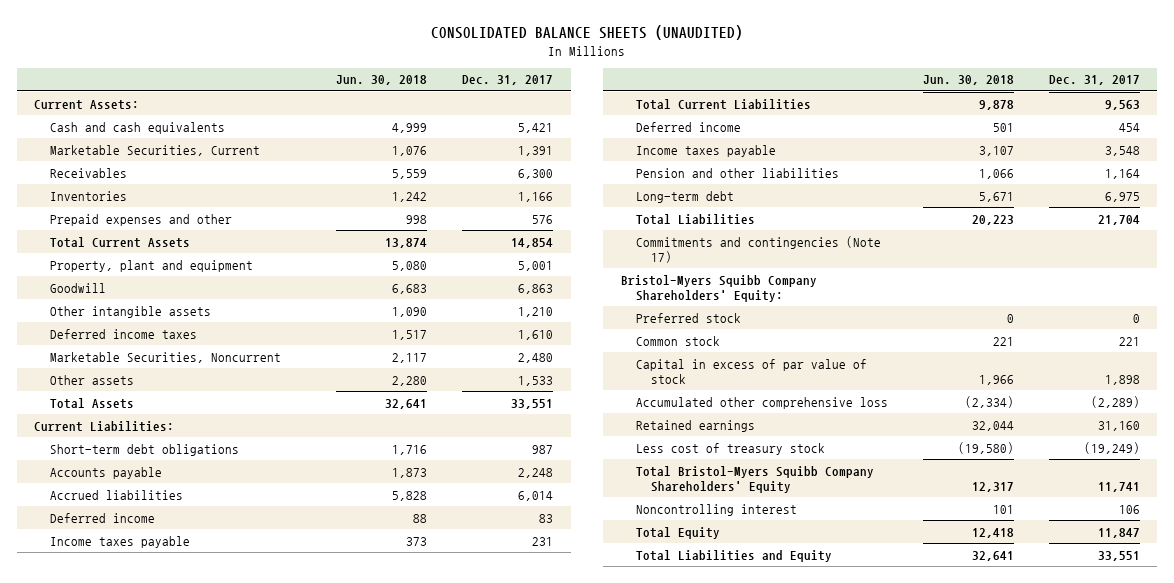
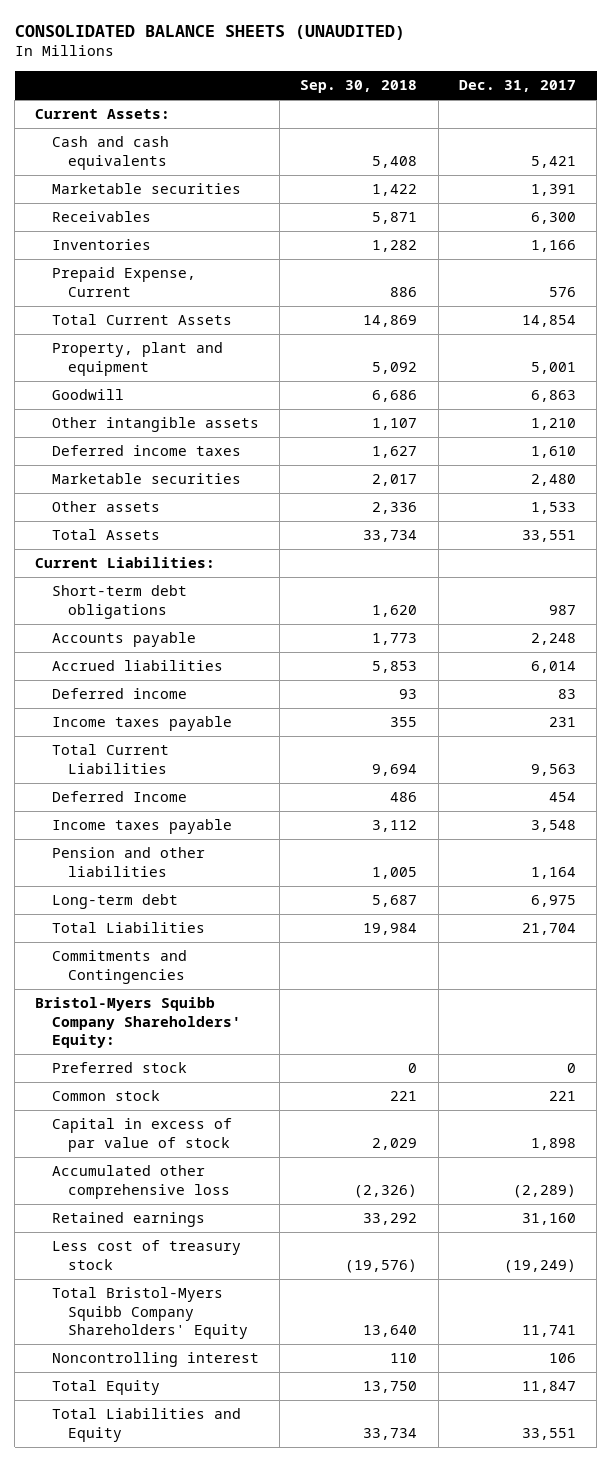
- | Jun. 30, 2018 | Dec. 31, 2017
+ | Sep. 30, 2018 | Dec. 31, 2017
- Marketable Securities, Current | 1,076 | 1,391
+ Marketable securities | 1,422 | 1,391
- Prepaid expenses and other | 998 | 576
+ Prepaid Expense, Current | 886 | 576
- Marketable Securities, Noncurrent | 2,117 | 2,480
+ Marketable securities | 2,017 | 2,480
- Deferred income | 501 | 454
+ Deferred Income | 486 | 454
- Commitments and contingencies (Note 17)
+ Commitments and Contingencies

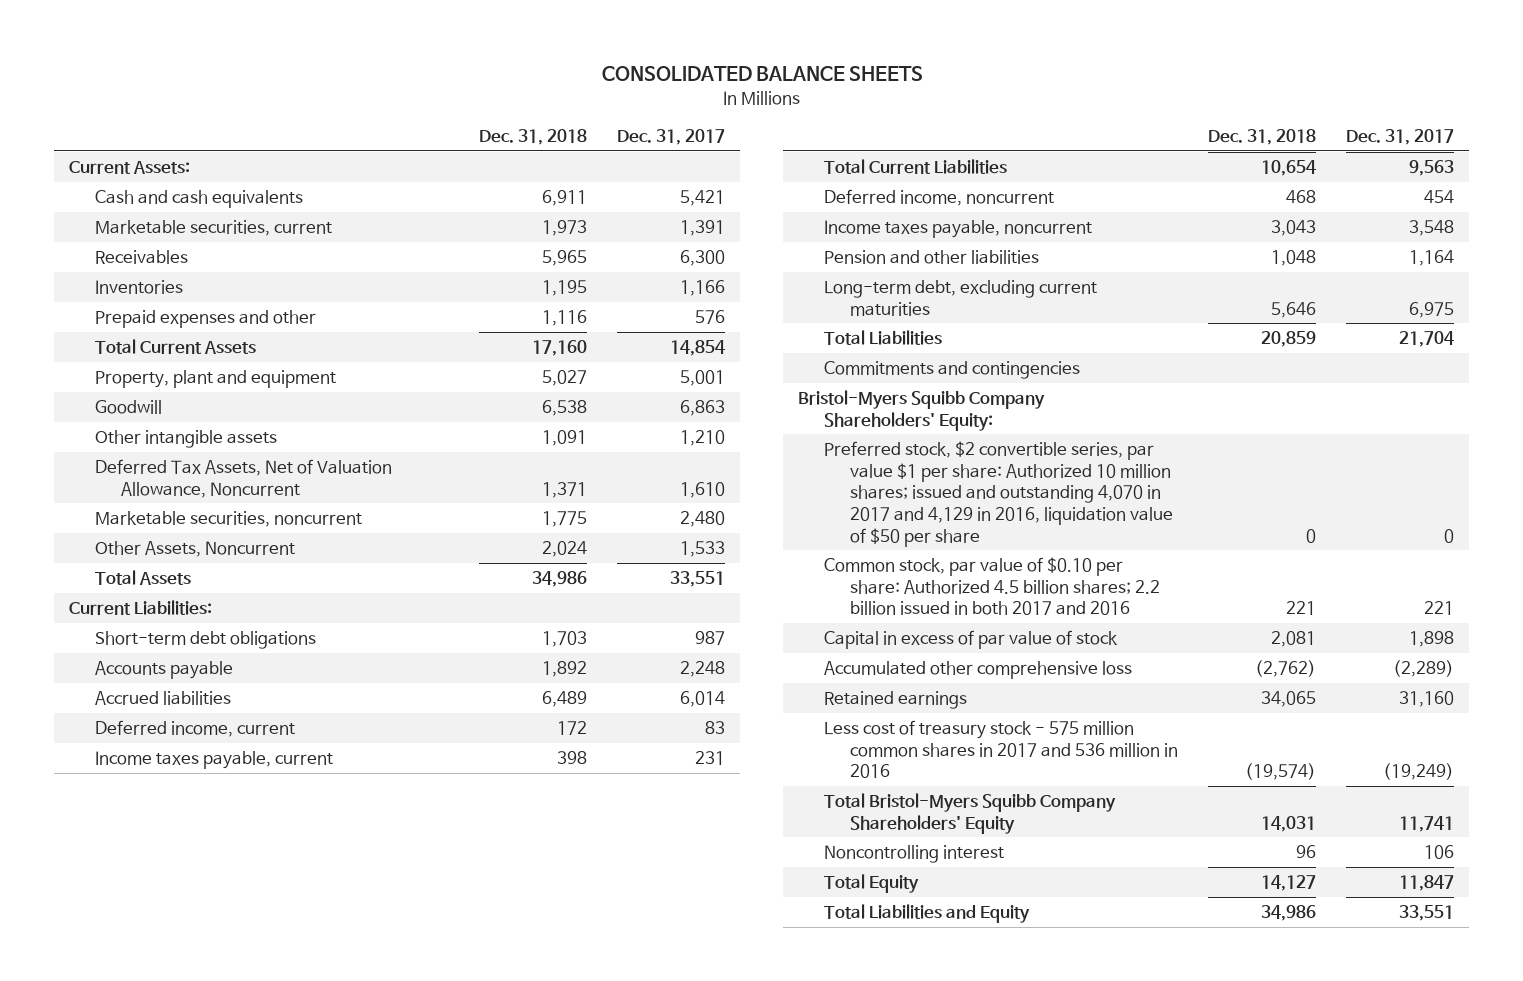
- CONSOLIDATED BALANCE SHEETS (UNAUDITED)
+ CONSOLIDATED BALANCE SHEETS
- | Sep. 30, 2018 | Dec. 31, 2017
+ | Dec. 31, 2018 | Dec. 31, 2017
- Marketable securities | 1,422 | 1,391
+ Marketable securities, current | 1,973 | 1,391
- Prepaid Expense, Current | 886 | 576
+ Prepaid expenses and other | 1,116 | 576
- Deferred income taxes | 1,627 | 1,610
- Marketable securities | 2,017 | 2,480
- Other assets | 2,336 | 1,533
+ Deferred Tax Assets, Net of Valuation Allowance, Noncurrent | 1,371 | 1,610
+ Marketable securities, noncurrent | 1,775 | 2,480
+ Other Assets, Noncurrent | 2,024 | 1,533
- Deferred income | 93 | 83
- Income taxes payable | 355 | 231
+ Deferred income, current | 172 | 83
+ Income taxes payable, current | 398 | 231
- Deferred Income | 486 | 454
- Income taxes payable | 3,112 | 3,548
+ Deferred income, noncurrent | 468 | 454
+ Income taxes payable, noncurrent | 3,043 | 3,548
- Long-term debt | 5,687 | 6,975
+ Long-term debt, excluding current maturities | 5,646 | 6,975
- Commitments and Contingencies
+ Commitments and contingencies
- Preferred stock | 0 | 0
- Common stock | 221 | 221
+ Preferred stock, $2 convertible series, par value $1 per share: Authorized 10 million shares; issued and outstanding 4,070 in 2017 and 4,129 in 2016, liquidation value of $50 per share | 0 | 0
+ Common stock, par value of $0.10 per share: Authorized 4.5 billion shares; 2.2 billion issued in both 2017 and 2016 | 221 | 221
- Less cost of treasury stock | (19,576) | (19,249)
+ Less cost of treasury stock - 575 million common shares in 2017 and 536 million in 2016 | (19,574) | (19,249)

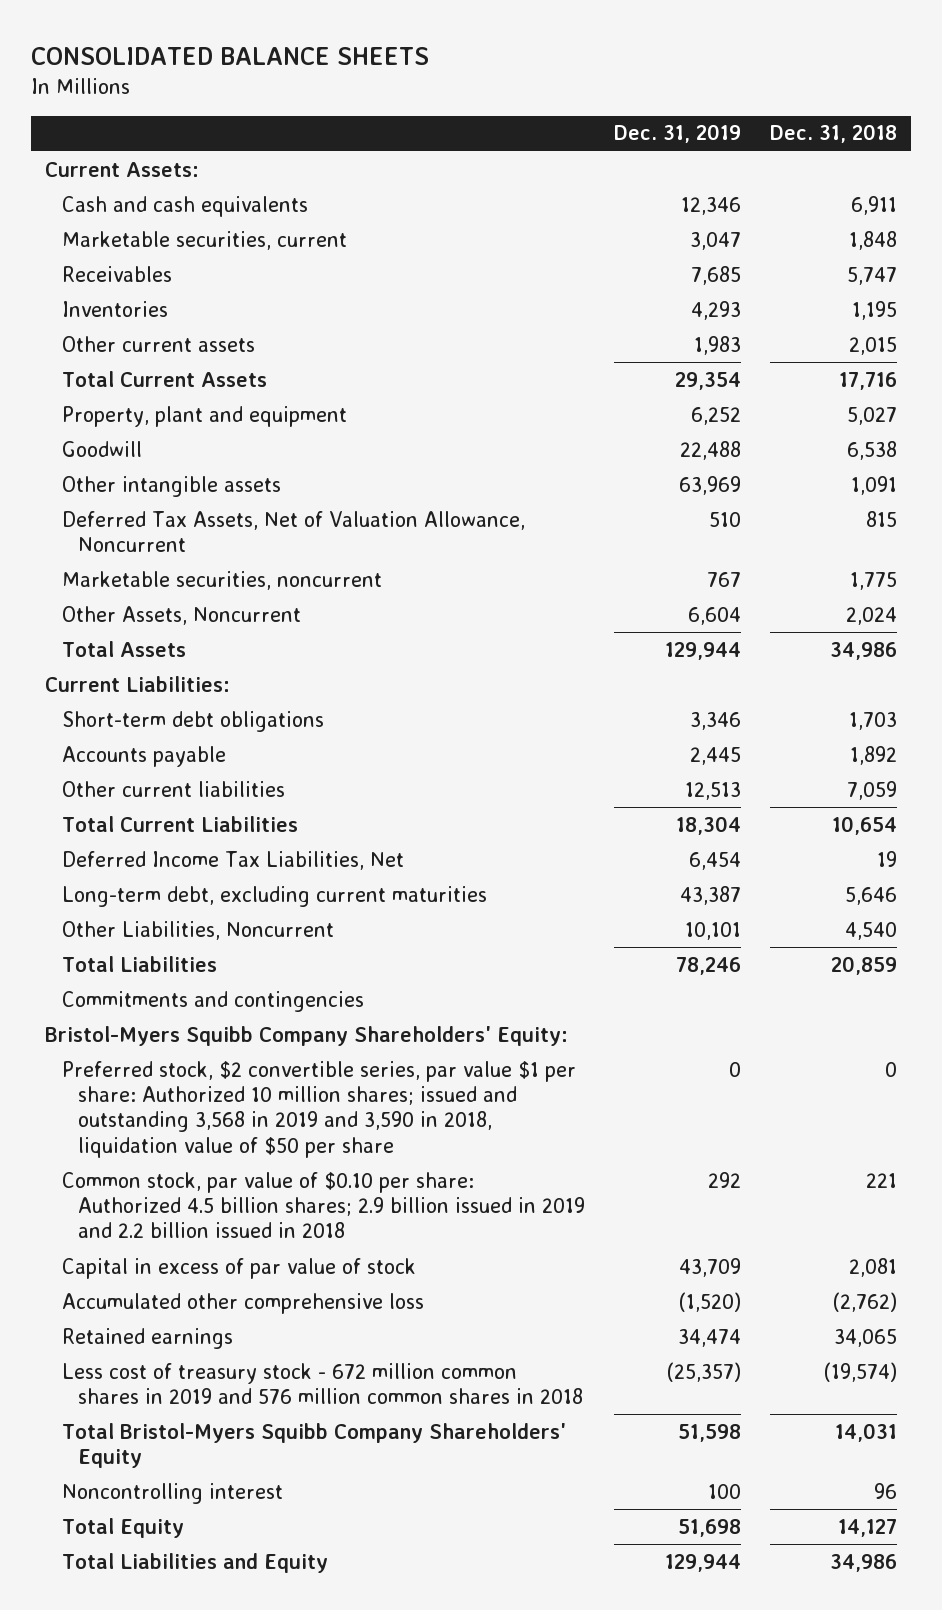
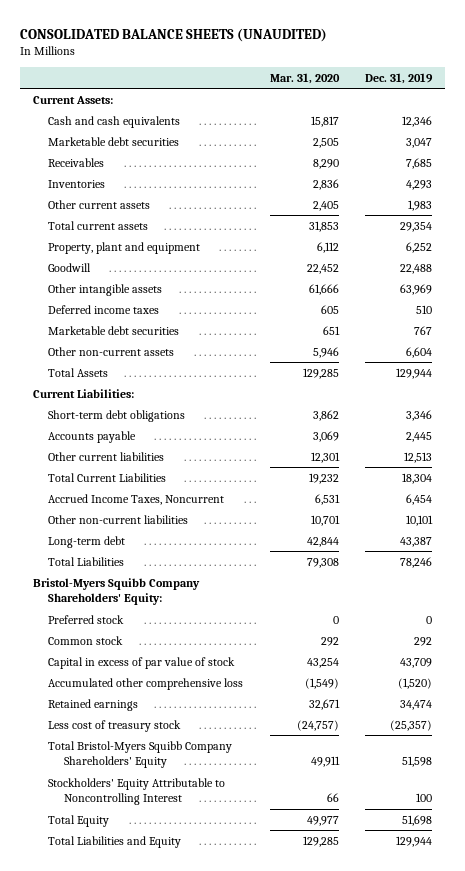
- CONSOLIDATED BALANCE SHEETS
+ CONSOLIDATED BALANCE SHEETS (UNAUDITED)
- | Dec. 31, 2019 | Dec. 31, 2018
+ | Mar. 31, 2020 | Dec. 31, 2019
- Marketable securities, current | 3,047 | 1,848
+ Marketable debt securities | 2,505 | 3,047
- Total Current Assets | 29,354 | 17,716
+ Total current assets | 31,853 | 29,354
- Deferred Tax Assets, Net of Valuation Allowance, Noncurrent | 510 | 815
- Marketable securities, noncurrent | 767 | 1,775
- Other Assets, Noncurrent | 6,604 | 2,024
+ Deferred income taxes | 605 | 510
+ Marketable debt securities | 651 | 767
+ Other non-current assets | 5,946 | 6,604
- Deferred Income Tax Liabilities, Net | 6,454 | 19
- Long-term debt, excluding current maturities | 43,387 | 5,646
- Other Liabilities, Noncurrent | 10,101 | 4,540
+ Accrued Income Taxes, Noncurrent | 6,531 | 6,454
+ Other non-current liabilities | 10,701 | 10,101
+ Long-term debt | 42,844 | 43,387
- Commitments and contingencies
- Preferred stock, $2 convertible series, par value $1 per share: Authorized 10 million shares; issued and outstanding 3,568 in 2019 and 3,590 in 2018, liquidation value of $50 per share | 0 | 0
- Common stock, par value of $0.10 per share: Authorized 4.5 billion shares; 2.9 billion issued in 2019 and 2.2 billion issued in 2018 | 292 | 221
+ Preferred stock | 0 | 0
+ Common stock | 292 | 292
- Less cost of treasury stock - 672 million common shares in 2019 and 576 million common shares in 2018 | (25,357) | (19,574)
+ Less cost of treasury stock | (24,757) | (25,357)
- Noncontrolling interest | 100 | 96
+ Stockholders' Equity Attributable to Noncontrolling Interest | 66 | 100

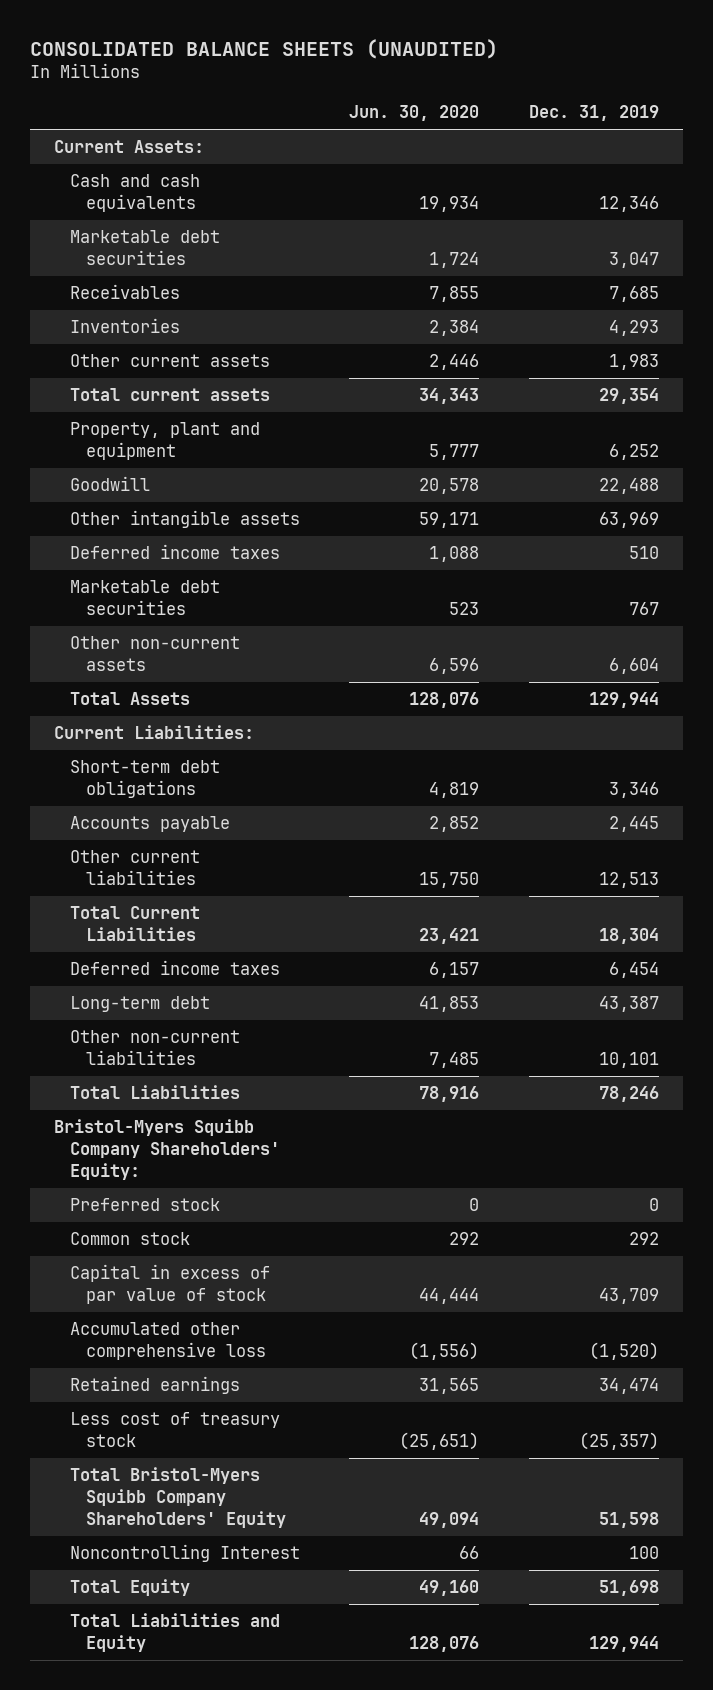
- | Mar. 31, 2020 | Dec. 31, 2019
+ | Jun. 30, 2020 | Dec. 31, 2019
- Accrued Income Taxes, Noncurrent | 6,531 | 6,454
+ Deferred income taxes | 6,157 | 6,454
moved down: Other non-current liabilities | 7,485 | 10,101
- Stockholders' Equity Attributable to Noncontrolling Interest | 66 | 100
+ Noncontrolling Interest | 66 | 100

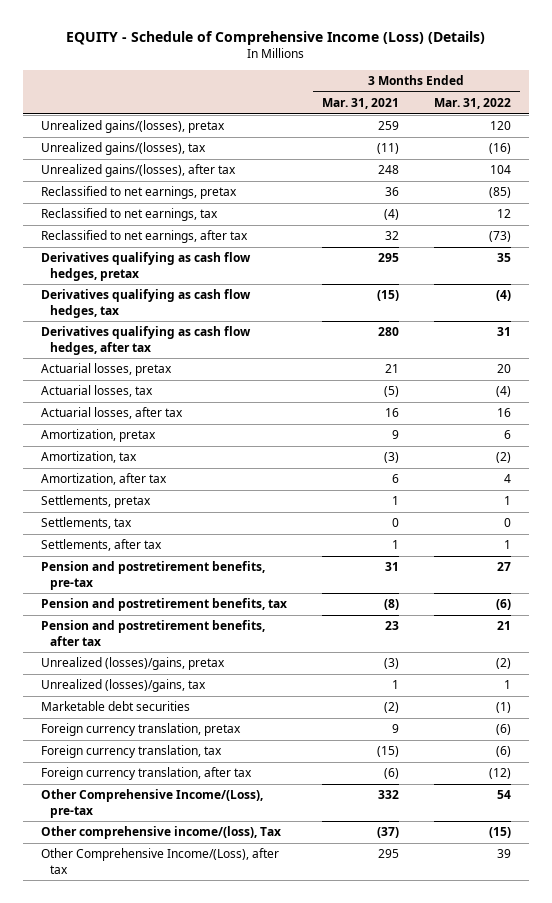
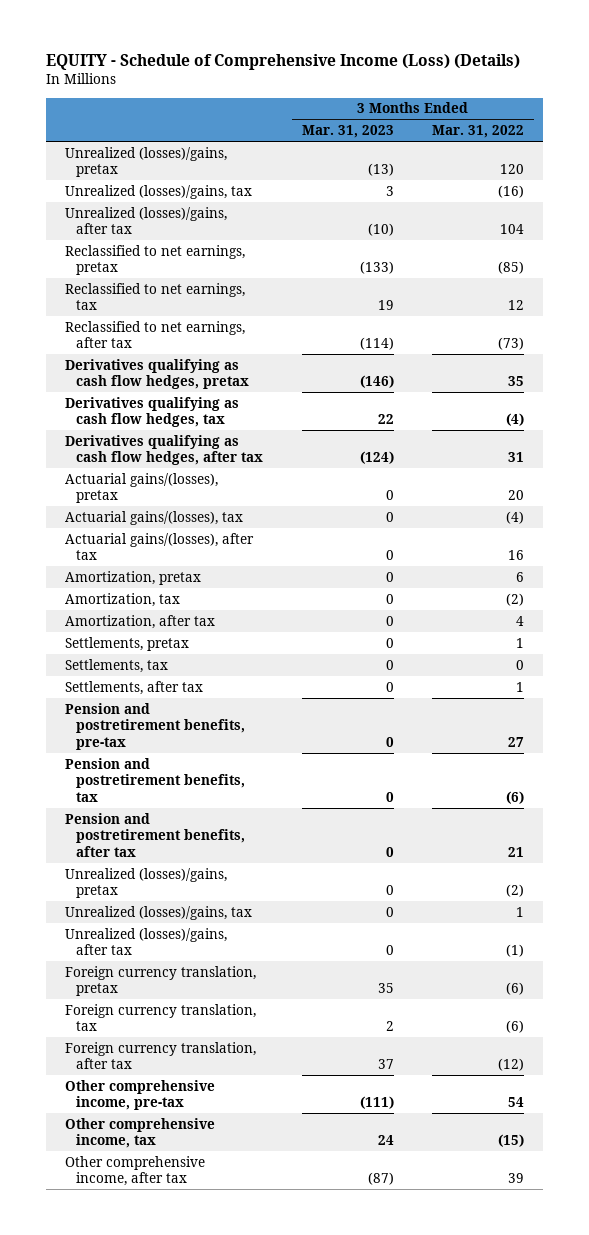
- | 3 Months Ended Mar. 31, 2021 | 3 Months Ended Mar. 31, 2022
+ | 3 Months Ended Mar. 31, 2023 | 3 Months Ended Mar. 31, 2022
- Unrealized gains/(losses), pretax | 259 | 120
- Unrealized gains/(losses), tax | (11) | (16)
- Unrealized gains/(losses), after tax | 248 | 104
+ Unrealized (losses)/gains, pretax | (13) | 120
+ Unrealized (losses)/gains, tax | 3 | (16)
+ Unrealized (losses)/gains, after tax | (10) | 104
- Actuarial losses, pretax | 21 | 20
- Actuarial losses, tax | (5) | (4)
- Actuarial losses, after tax | 16 | 16
+ Actuarial gains/(losses), pretax | 0 | 20
+ Actuarial gains/(losses), tax | 0 | (4)
+ Actuarial gains/(losses), after tax | 0 | 16
- Marketable debt securities | (2) | (1)
+ Unrealized (losses)/gains, after tax | 0 | (1)
- Other Comprehensive Income/(Loss), pre-tax | 332 | 54
- Other comprehensive income/(loss), Tax | (37) | (15)
- Other Comprehensive Income/(Loss), after tax | 295 | 39
+ Other comprehensive income, pre-tax | (111) | 54
+ Other comprehensive income, tax | 24 | (15)
+ Other comprehensive income, after tax | (87) | 39

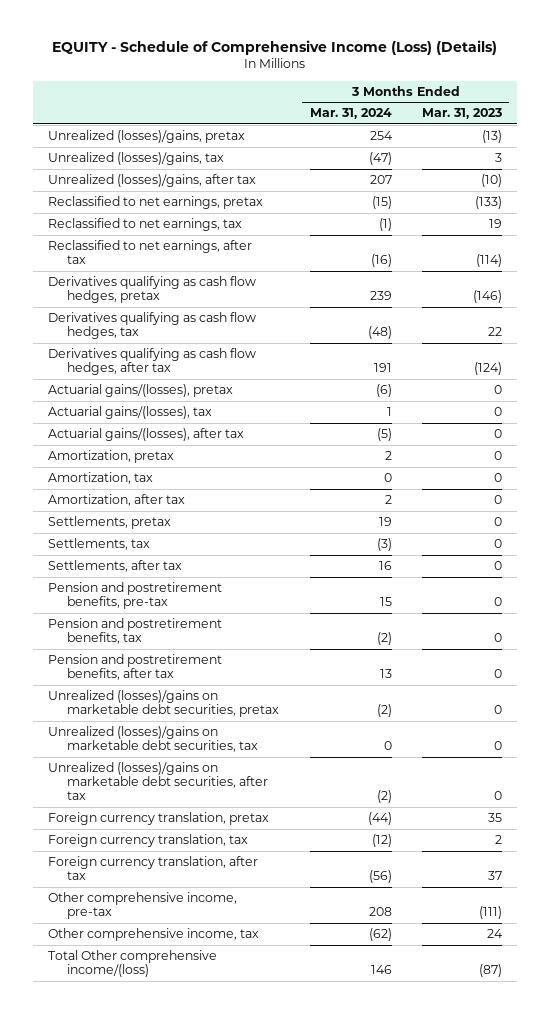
- | 3 Months Ended Mar. 31, 2023 | 3 Months Ended Mar. 31, 2022
+ | 3 Months Ended Mar. 31, 2024 | 3 Months Ended Mar. 31, 2023
- Unrealized (losses)/gains, pretax | 0 | (2)
- Unrealized (losses)/gains, tax | 0 | 1
- Unrealized (losses)/gains, after tax | 0 | (1)
+ Unrealized (losses)/gains on marketable debt securities, pretax | (2) | 0
+ Unrealized (losses)/gains on marketable debt securities, tax | 0 | 0
+ Unrealized (losses)/gains on marketable debt securities, after tax | (2) | 0
- Other comprehensive income, after tax | (87) | 39
+ Total Other comprehensive income/(loss) | 146 | (87)

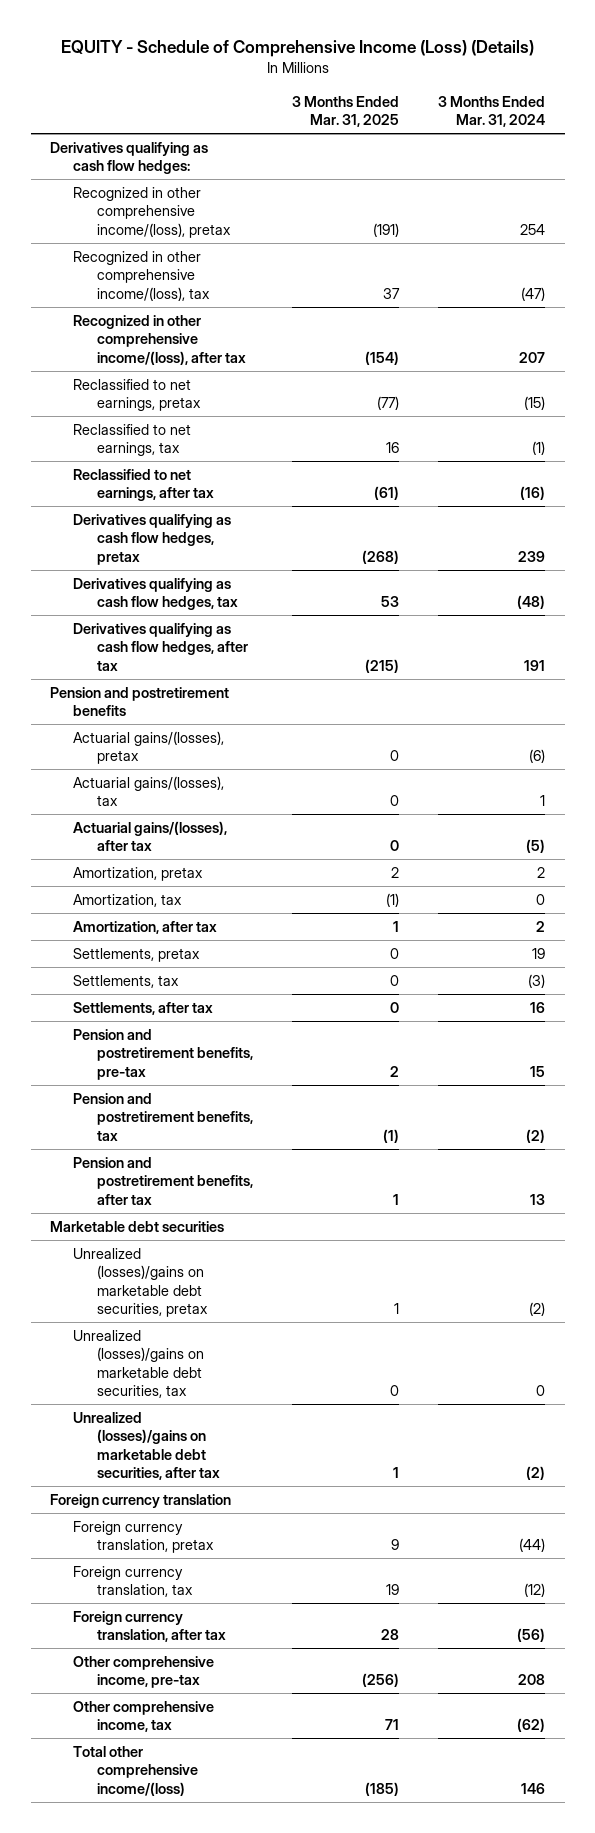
- | 3 Months Ended Mar. 31, 2024 | 3 Months Ended Mar. 31, 2023
+ | 3 Months Ended Mar. 31, 2025 | 3 Months Ended Mar. 31, 2024
- Unrealized (losses)/gains, pretax | 254 | (13)
- Unrealized (losses)/gains, tax | (47) | 3
- Unrealized (losses)/gains, after tax | 207 | (10)
+ Derivatives qualifying as cash flow hedges:
+ Recognized in other comprehensive income/(loss), pretax | (191) | 254
+ Recognized in other comprehensive income/(loss), tax | 37 | (47)
+ Recognized in other comprehensive income/(loss), after tax | (154) | 207
+ Pension and postretirement benefits
+ Marketable debt securities
+ Foreign currency translation
- Total Other comprehensive income/(loss) | 146 | (87)
+ Total other comprehensive income/(loss) | (185) | 146

